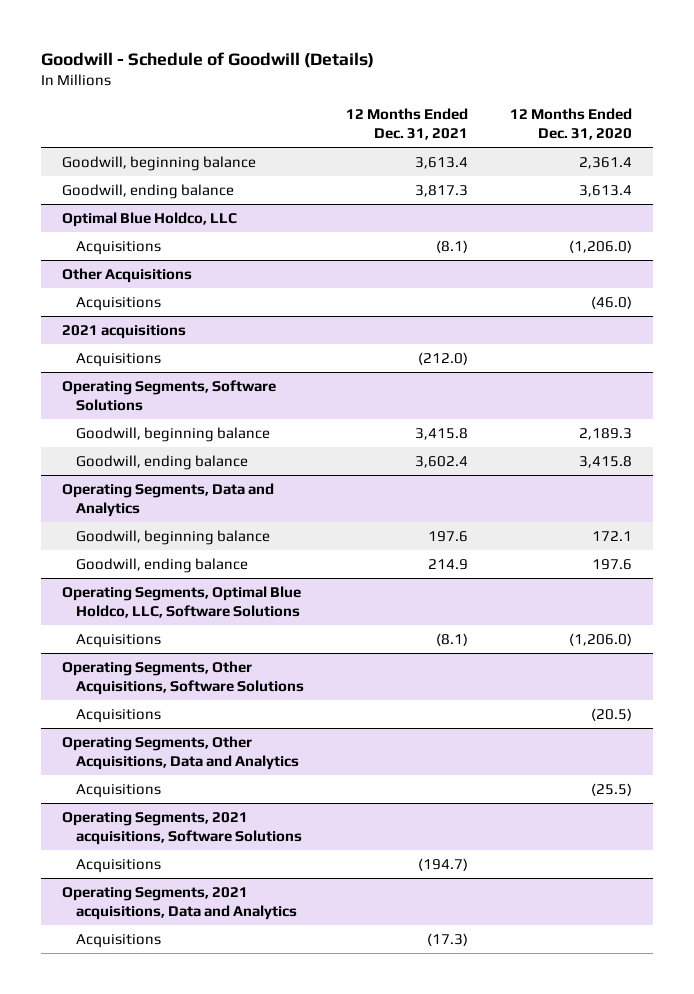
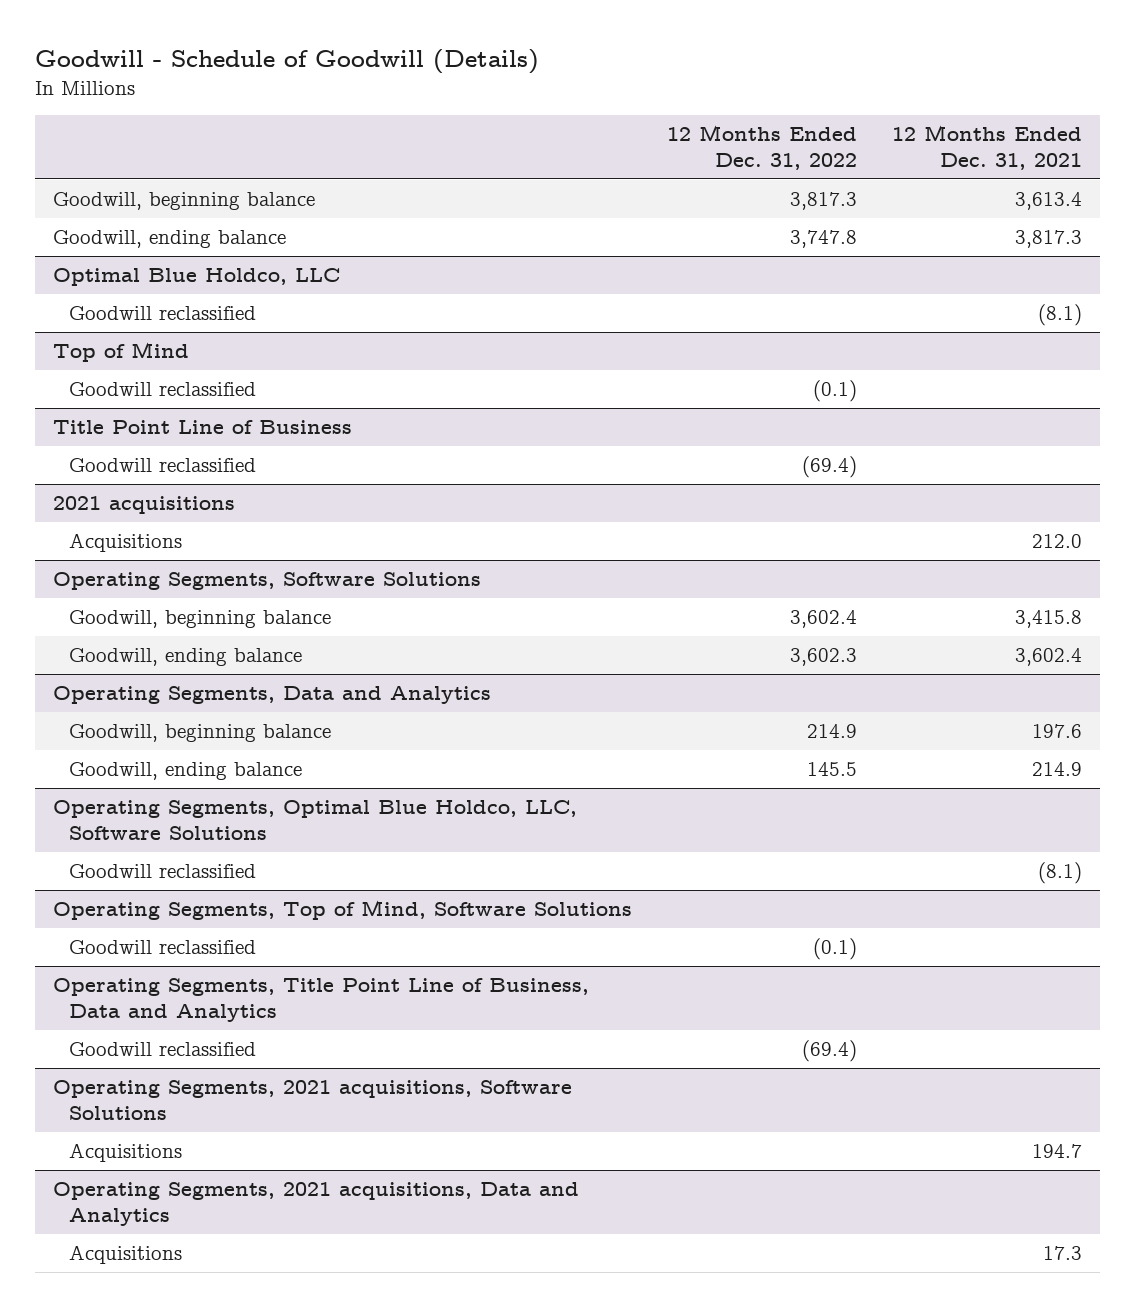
- | 12 Months Ended Dec. 31, 2021 | 12 Months Ended Dec. 31, 2020
+ | 12 Months Ended Dec. 31, 2022 | 12 Months Ended Dec. 31, 2021
@ Optimal Blue Holdco, LLC
- Acquisitions | (8.1) | (1,206.0)
- Other Acquisitions
- Acquisitions | | (46.0)
@ Optimal Blue Holdco, LLC
+ Goodwill reclassified | | (8.1)
+ Top of Mind
+ Goodwill reclassified | (0.1) |
+ Title Point Line of Business
+ Goodwill reclassified | (69.4) |
@ 2021 acquisitions
- Acquisitions | (212.0) |
+ Acquisitions | | 212.0
@ Operating Segments, Optimal Blue Holdco, LLC, Software Solutions
- Acquisitions | (8.1) | (1,206.0)
- Operating Segments, Other Acquisitions, Software Solutions
- Acquisitions | | (20.5)
- Operating Segments, Other Acquisitions, Data and Analytics
- Acquisitions | | (25.5)
@ Operating Segments, Optimal Blue Holdco, LLC, Software Solutions
+ Goodwill reclassified | | (8.1)
+ Operating Segments, Top of Mind, Software Solutions
+ Goodwill reclassified | (0.1) |
+ Operating Segments, Title Point Line of Business, Data and Analytics
+ Goodwill reclassified | (69.4) |
@ Operating Segments, 2021 acquisitions, Software Solutions
- Acquisitions | (194.7) |
+ Acquisitions | | 194.7
@ Operating Segments, 2021 acquisitions, Data and Analytics
- Acquisitions | (17.3) |
+ Acquisitions | | 17.3

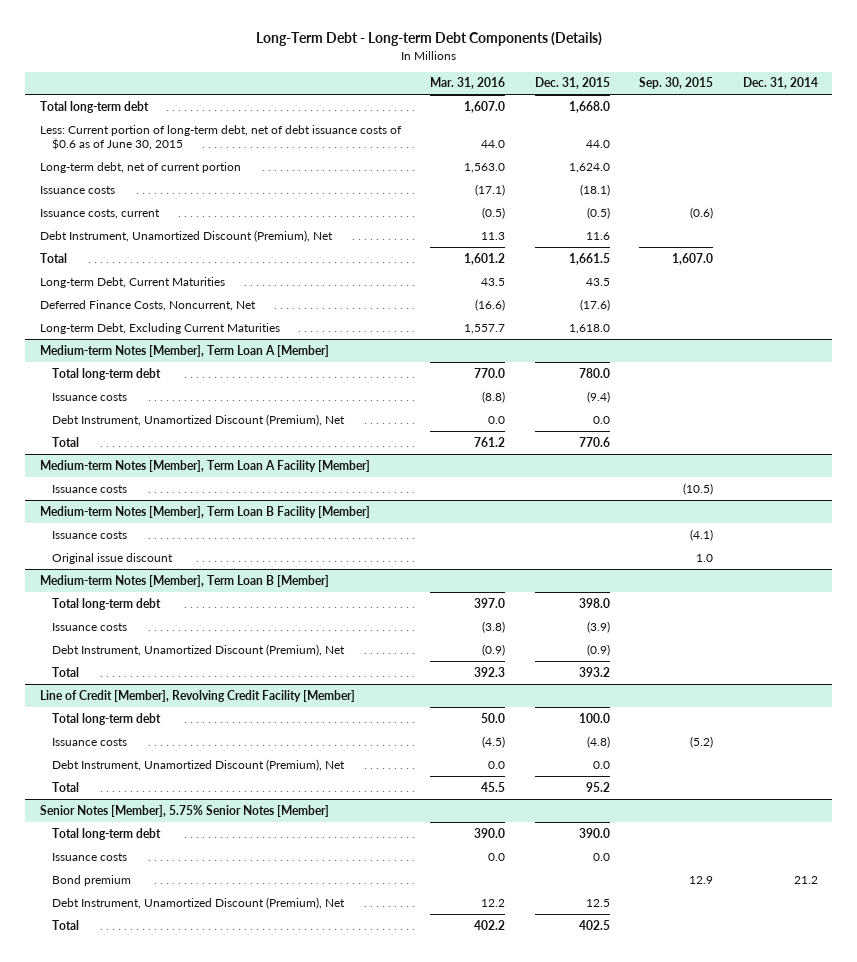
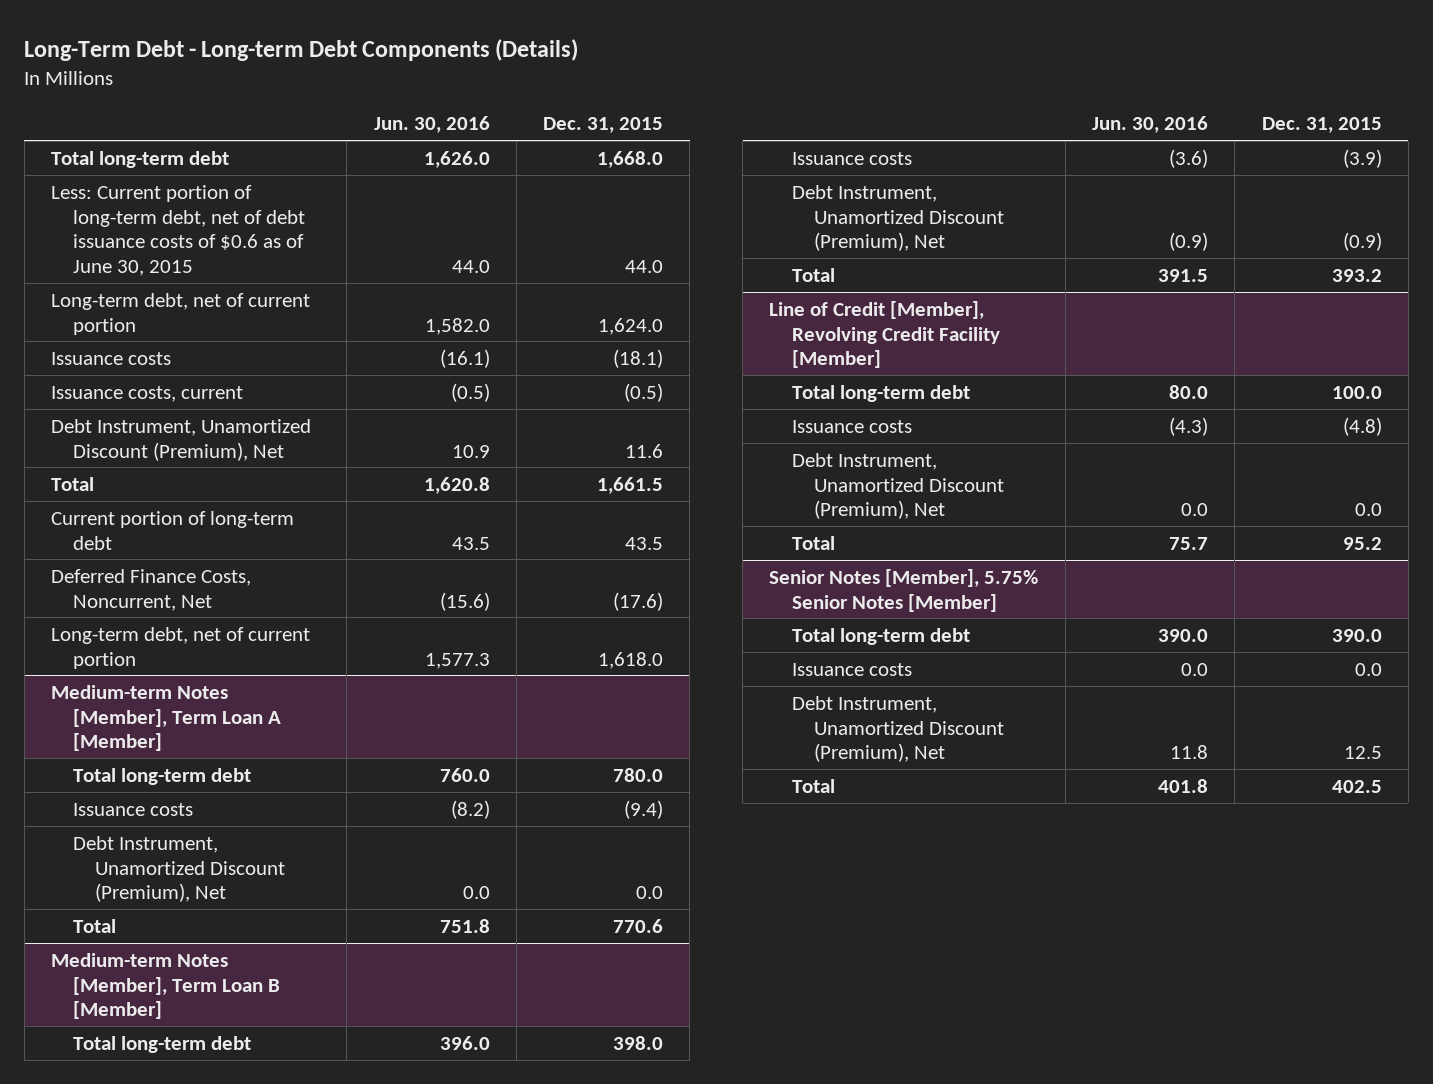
- | Mar. 31, 2016 | Dec. 31, 2015 | Sep. 30, 2015 | Dec. 31, 2014
+ | Jun. 30, 2016 | Dec. 31, 2015
- Long-term Debt, Current Maturities | 43.5 | 43.5 | |
+ Current portion of long-term debt | 43.5 | 43.5
- Long-term Debt, Excluding Current Maturities | 1,557.7 | 1,618.0 | |
+ Long-term debt, net of current portion | 1,577.3 | 1,618.0
- Medium-term Notes [Member], Term Loan A Facility [Member]
- Issuance costs | | | (10.5) |
- Medium-term Notes [Member], Term Loan B Facility [Member]
- Issuance costs | | | (4.1) |
- Original issue discount | | | 1.0 |
@ Senior Notes [Member], 5.75% Senior Notes [Member]
- Bond premium | | | 12.9 | 21.2

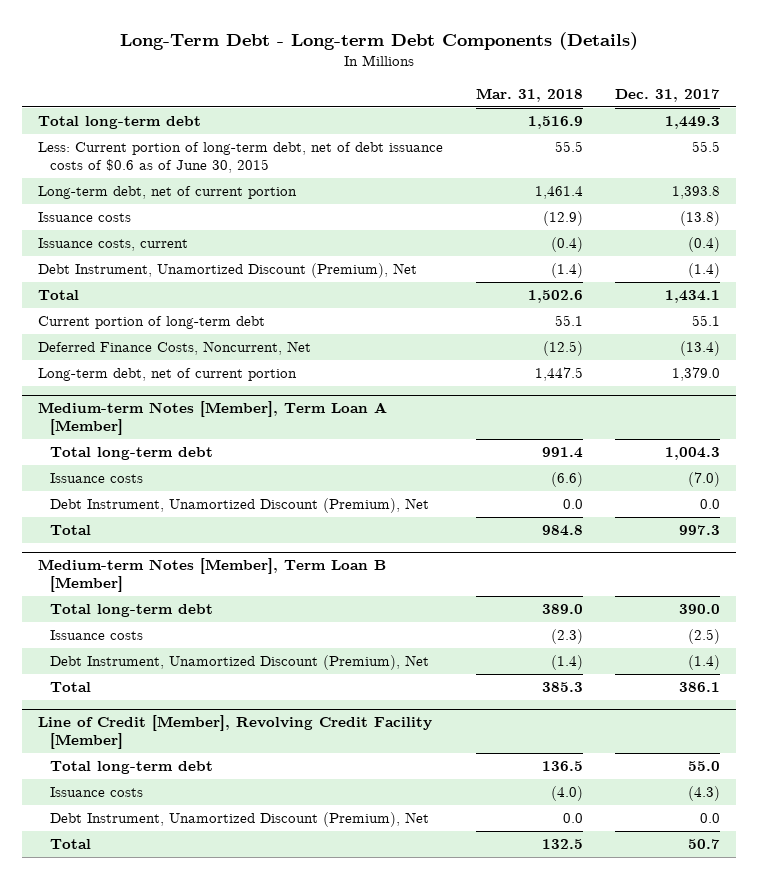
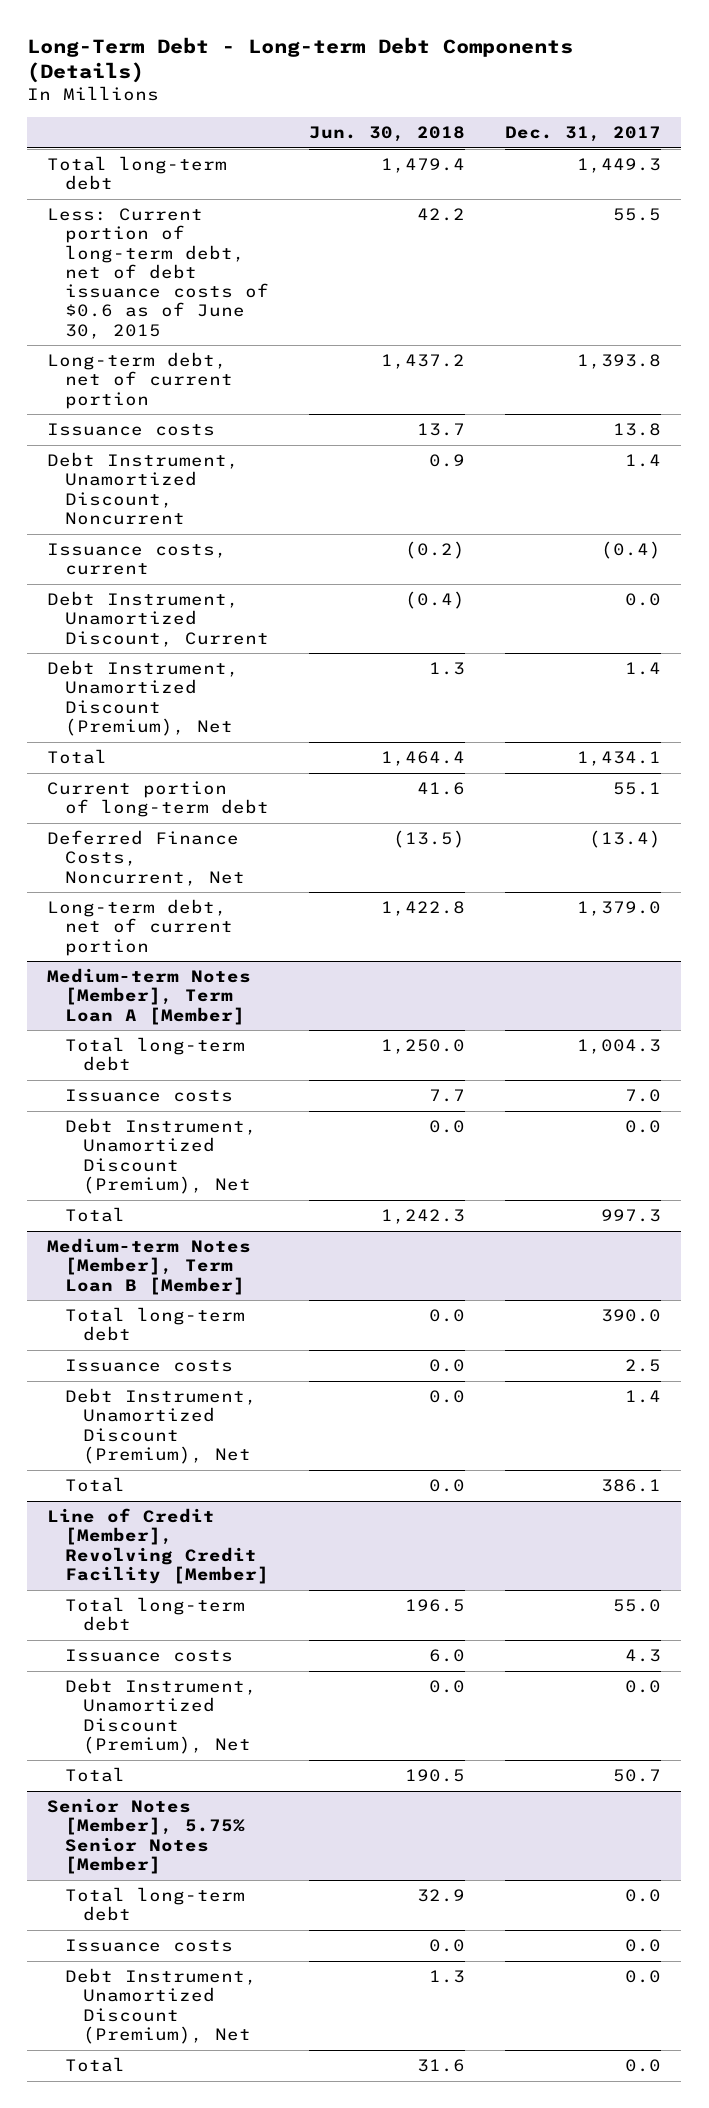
- | Mar. 31, 2018 | Dec. 31, 2017
+ | Jun. 30, 2018 | Dec. 31, 2017
- Issuance costs | (12.9) | (13.8)
+ Issuance costs | 13.7 | 13.8
+ Debt Instrument, Unamortized Discount, Noncurrent | 0.9 | 1.4
- Debt Instrument, Unamortized Discount (Premium), Net | (1.4) | (1.4)
+ Debt Instrument, Unamortized Discount, Current | (0.4) | 0.0
+ Debt Instrument, Unamortized Discount (Premium), Net | 1.3 | 1.4
@ Medium-term Notes [Member], Term Loan A [Member]
- Issuance costs | (6.6) | (7.0)
+ Issuance costs | 7.7 | 7.0
@ Medium-term Notes [Member], Term Loan B [Member]
- Issuance costs | (2.3) | (2.5)
- Debt Instrument, Unamortized Discount (Premium), Net | (1.4) | (1.4)
+ Issuance costs | 0.0 | 2.5
+ Debt Instrument, Unamortized Discount (Premium), Net | 0.0 | 1.4
@ Line of Credit [Member], Revolving Credit Facility [Member]
- Issuance costs | (4.0) | (4.3)
+ Issuance costs | 6.0 | 4.3
+ Senior Notes [Member], 5.75% Senior Notes [Member]
+ Total long-term debt | 32.9 | 0.0
+ Issuance costs | 0.0 | 0.0
+ Debt Instrument, Unamortized Discount (Premium), Net | 1.3 | 0.0
+ Total | 31.6 | 0.0

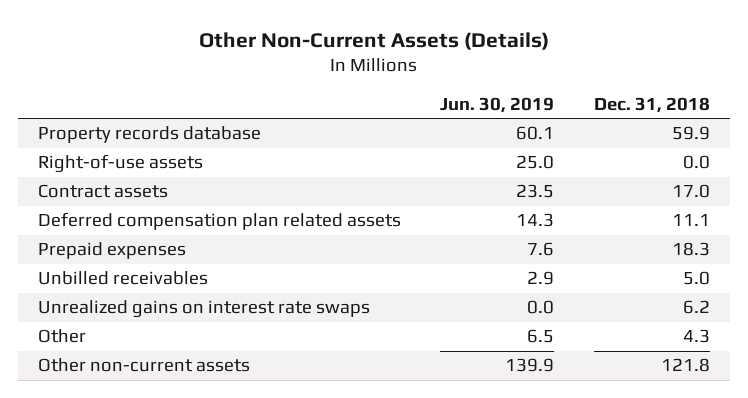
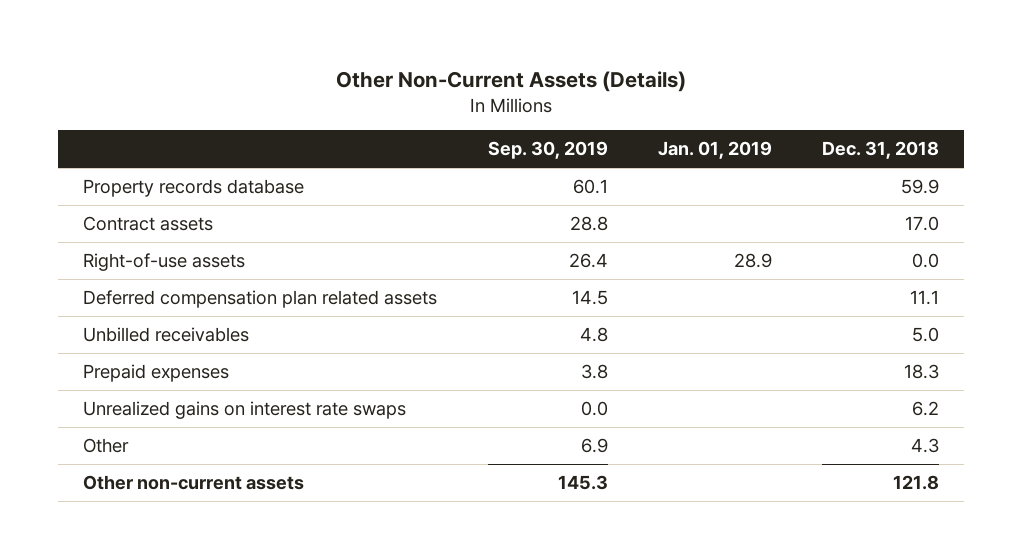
- | Jun. 30, 2019 | Dec. 31, 2018
+ | Sep. 30, 2019 | Jan. 01, 2019 | Dec. 31, 2018
moved down: Right-of-use assets | 26.4 | 28.9 | 0.0
moved down: Prepaid expenses | 3.8 | | 18.3

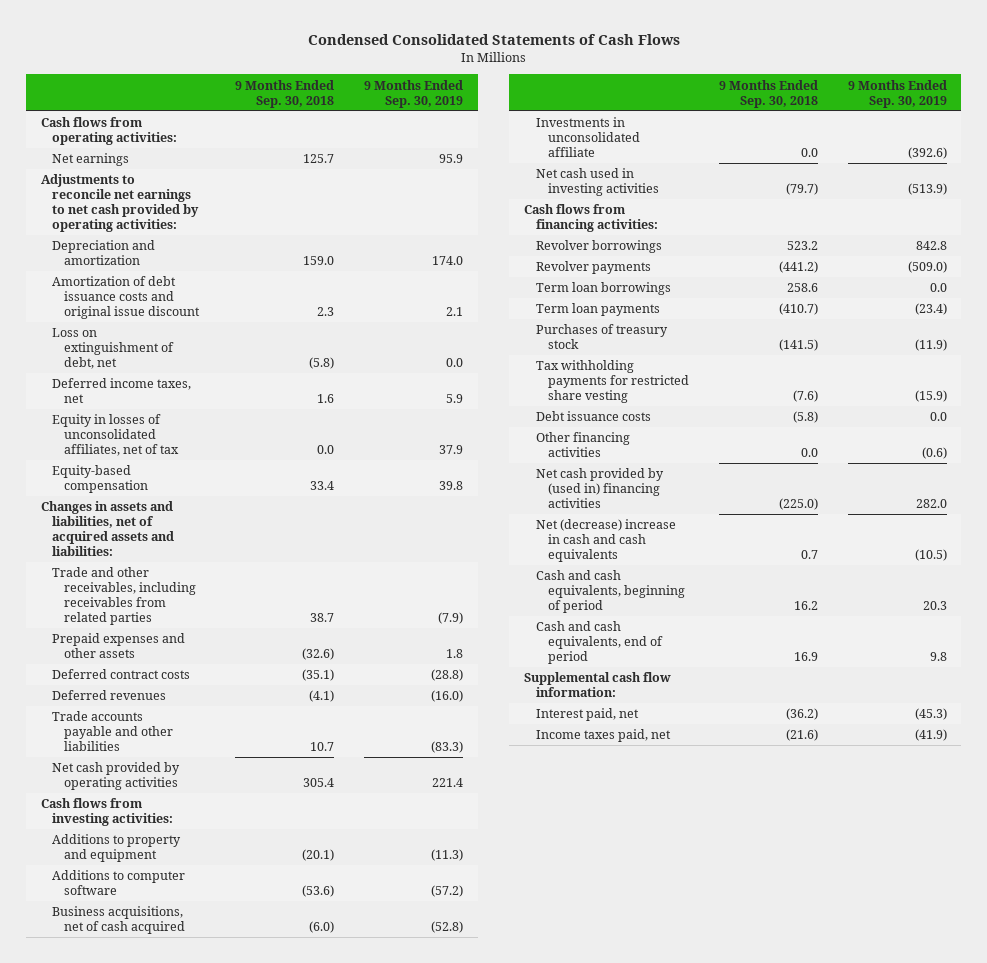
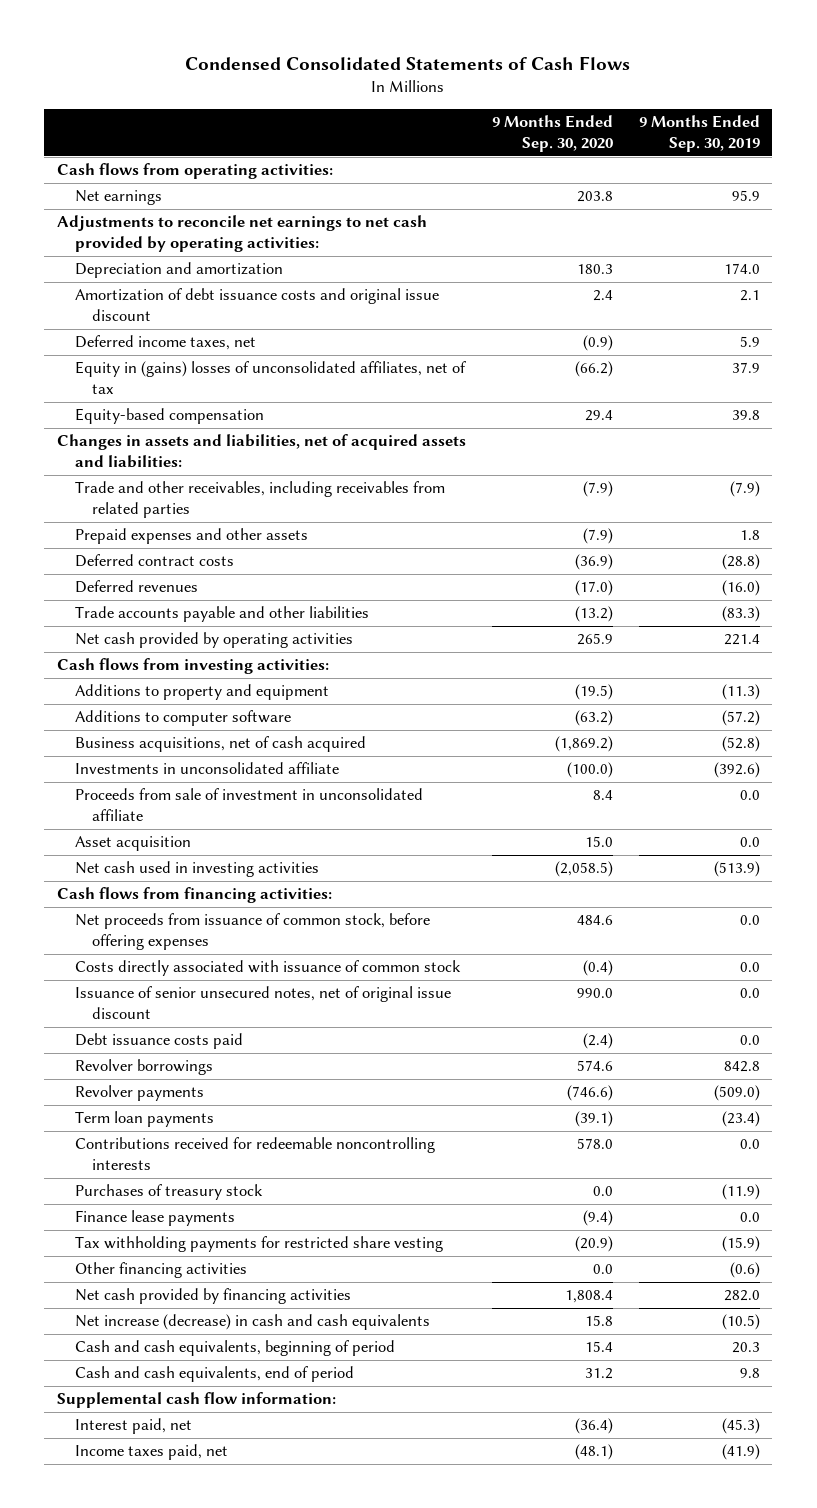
- | 9 Months Ended Sep. 30, 2018 | 9 Months Ended Sep. 30, 2019
+ | 9 Months Ended Sep. 30, 2020 | 9 Months Ended Sep. 30, 2019
- Loss on extinguishment of debt, net | (5.8) | 0.0
- Equity in losses of unconsolidated affiliates, net of tax | 0.0 | 37.9
+ Equity in (gains) losses of unconsolidated affiliates, net of tax | (66.2) | 37.9
+ Proceeds from sale of investment in unconsolidated affiliate | 8.4 | 0.0
+ Asset acquisition | 15.0 | 0.0
+ Net proceeds from issuance of common stock, before offering expenses | 484.6 | 0.0
+ Costs directly associated with issuance of common stock | (0.4) | 0.0
+ Issuance of senior unsecured notes, net of original issue discount | 990.0 | 0.0
+ Debt issuance costs paid | (2.4) | 0.0
- Term loan borrowings | 258.6 | 0.0
+ Contributions received for redeemable noncontrolling interests | 578.0 | 0.0
+ Finance lease payments | (9.4) | 0.0
- Debt issuance costs | (5.8) | 0.0
- Net cash provided by (used in) financing activities | (225.0) | 282.0
- Net (decrease) increase in cash and cash equivalents | 0.7 | (10.5)
+ Net cash provided by financing activities | 1,808.4 | 282.0
+ Net increase (decrease) in cash and cash equivalents | 15.8 | (10.5)

